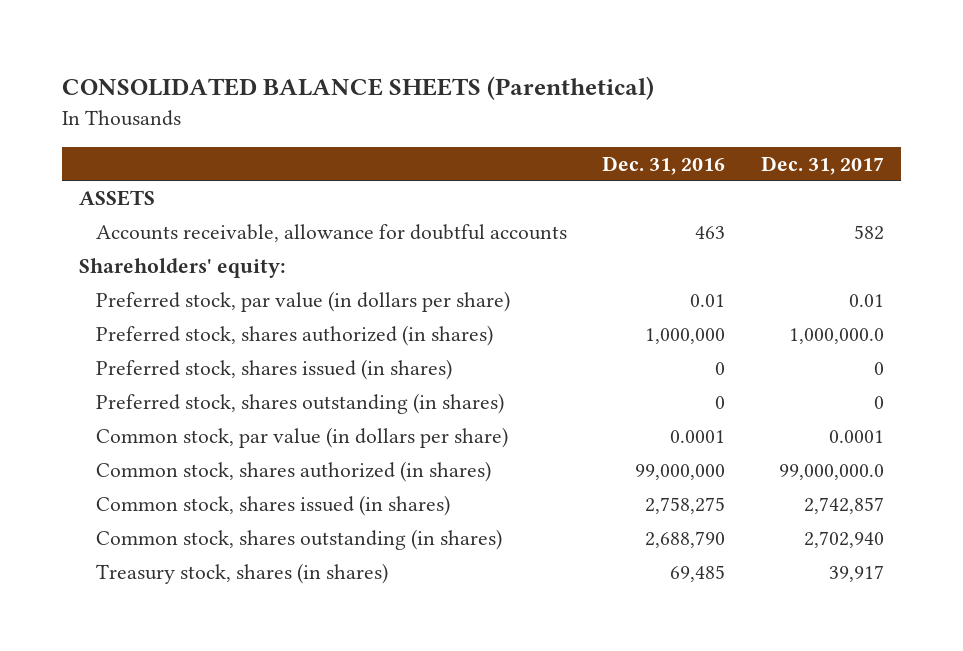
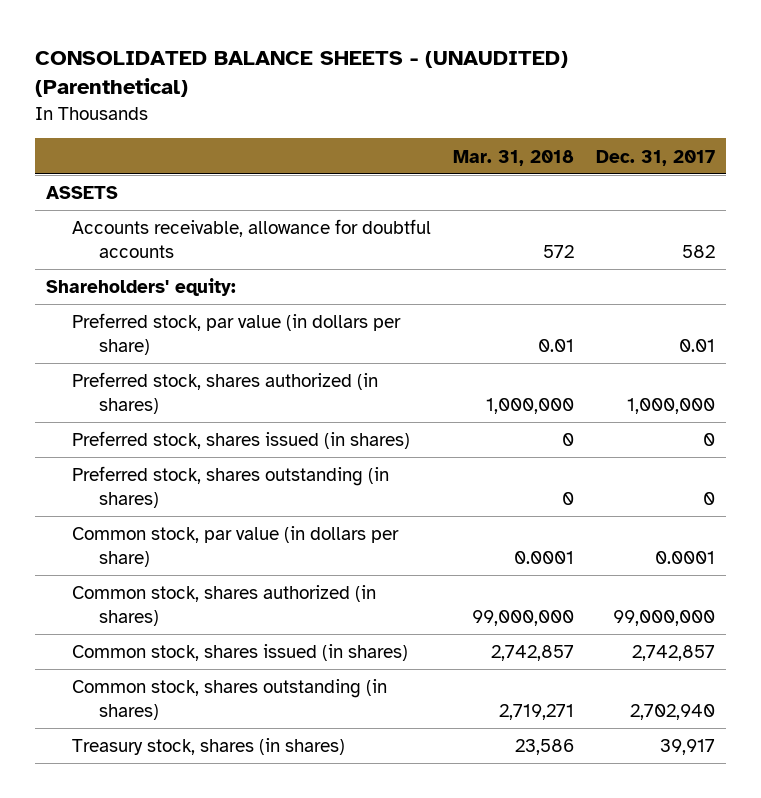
- CONSOLIDATED BALANCE SHEETS (Parenthetical)
+ CONSOLIDATED BALANCE SHEETS - (UNAUDITED) (Parenthetical)
- | Dec. 31, 2016 | Dec. 31, 2017
+ | Mar. 31, 2018 | Dec. 31, 2017
- Preferred stock, shares authorized (in shares) | 1,000,000 | 1,000,000.0
+ Preferred stock, shares authorized (in shares) | 1,000,000 | 1,000,000
- Common stock, shares authorized (in shares) | 99,000,000 | 99,000,000.0
+ Common stock, shares authorized (in shares) | 99,000,000 | 99,000,000

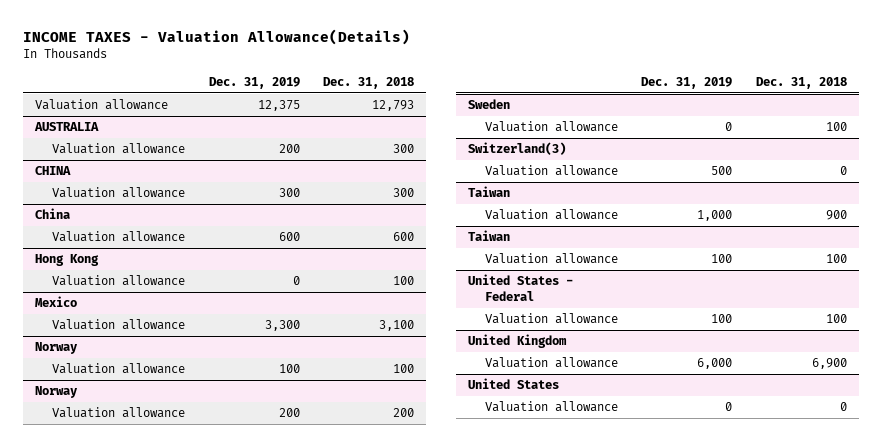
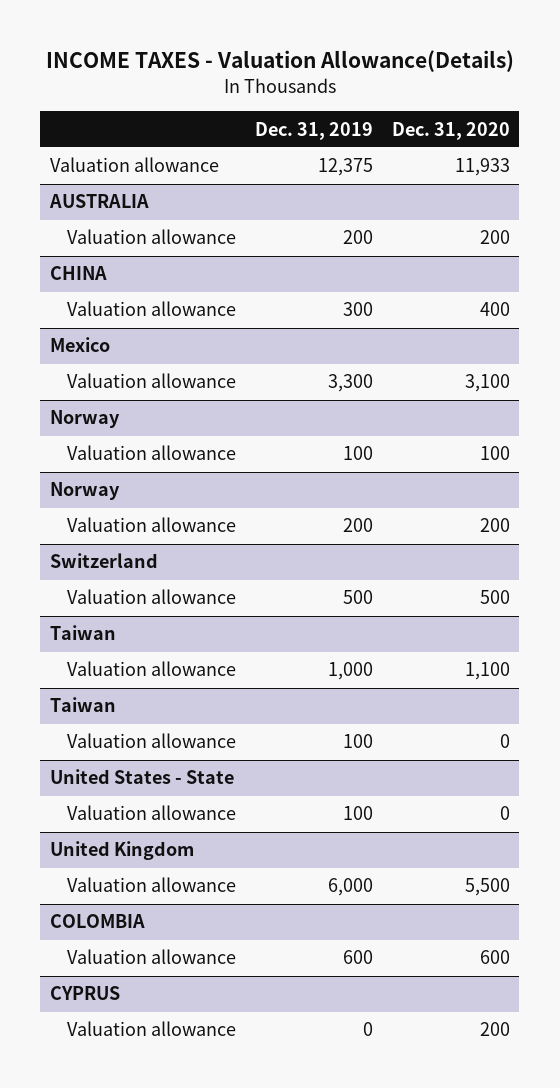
- | Dec. 31, 2019 | Dec. 31, 2018
+ | Dec. 31, 2019 | Dec. 31, 2020
- China
- Valuation allowance | 600 | 600
- Hong Kong
- Valuation allowance | 0 | 100
- Sweden
- Valuation allowance | 0 | 100
- Switzerland(3)
+ Switzerland
- United States - Federal
+ United States - State
- United States
+ COLOMBIA
+ Valuation allowance | 600 | 600
+ CYPRUS

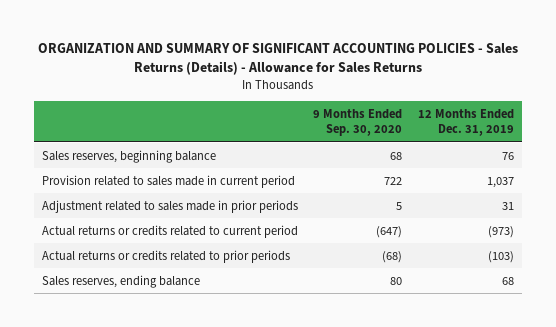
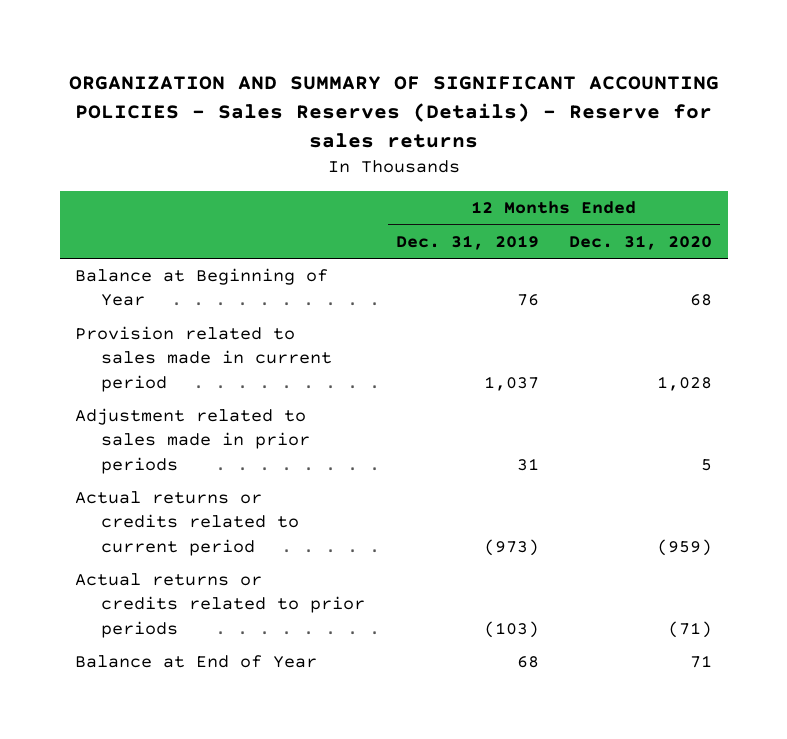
- ORGANIZATION AND SUMMARY OF SIGNIFICANT ACCOUNTING POLICIES - Sales Returns (Details) - Allowance for Sales Returns
+ ORGANIZATION AND SUMMARY OF SIGNIFICANT ACCOUNTING POLICIES - Sales Reserves (Details) - Reserve for sales returns
- | 9 Months Ended Sep. 30, 2020 | 12 Months Ended Dec. 31, 2019
+ | 12 Months Ended Dec. 31, 2019 | 12 Months Ended Dec. 31, 2020
- Sales reserves, beginning balance | 68 | 76
+ Balance at Beginning of Year | 76 | 68
- Sales reserves, ending balance | 80 | 68
+ Balance at End of Year | 68 | 71

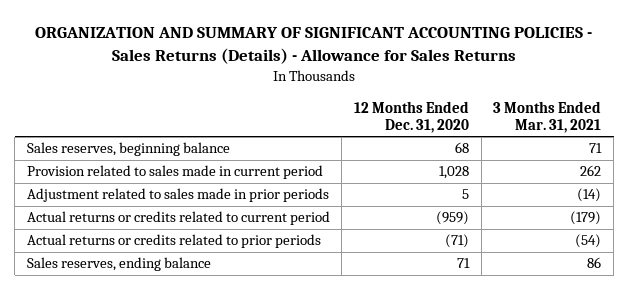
- ORGANIZATION AND SUMMARY OF SIGNIFICANT ACCOUNTING POLICIES - Sales Reserves (Details) - Reserve for sales returns
+ ORGANIZATION AND SUMMARY OF SIGNIFICANT ACCOUNTING POLICIES - Sales Returns (Details) - Allowance for Sales Returns
- | 12 Months Ended Dec. 31, 2019 | 12 Months Ended Dec. 31, 2020
+ | 12 Months Ended Dec. 31, 2020 | 3 Months Ended Mar. 31, 2021
- Balance at Beginning of Year | 76 | 68
+ Sales reserves, beginning balance | 68 | 71
- Balance at End of Year | 68 | 71
+ Sales reserves, ending balance | 71 | 86

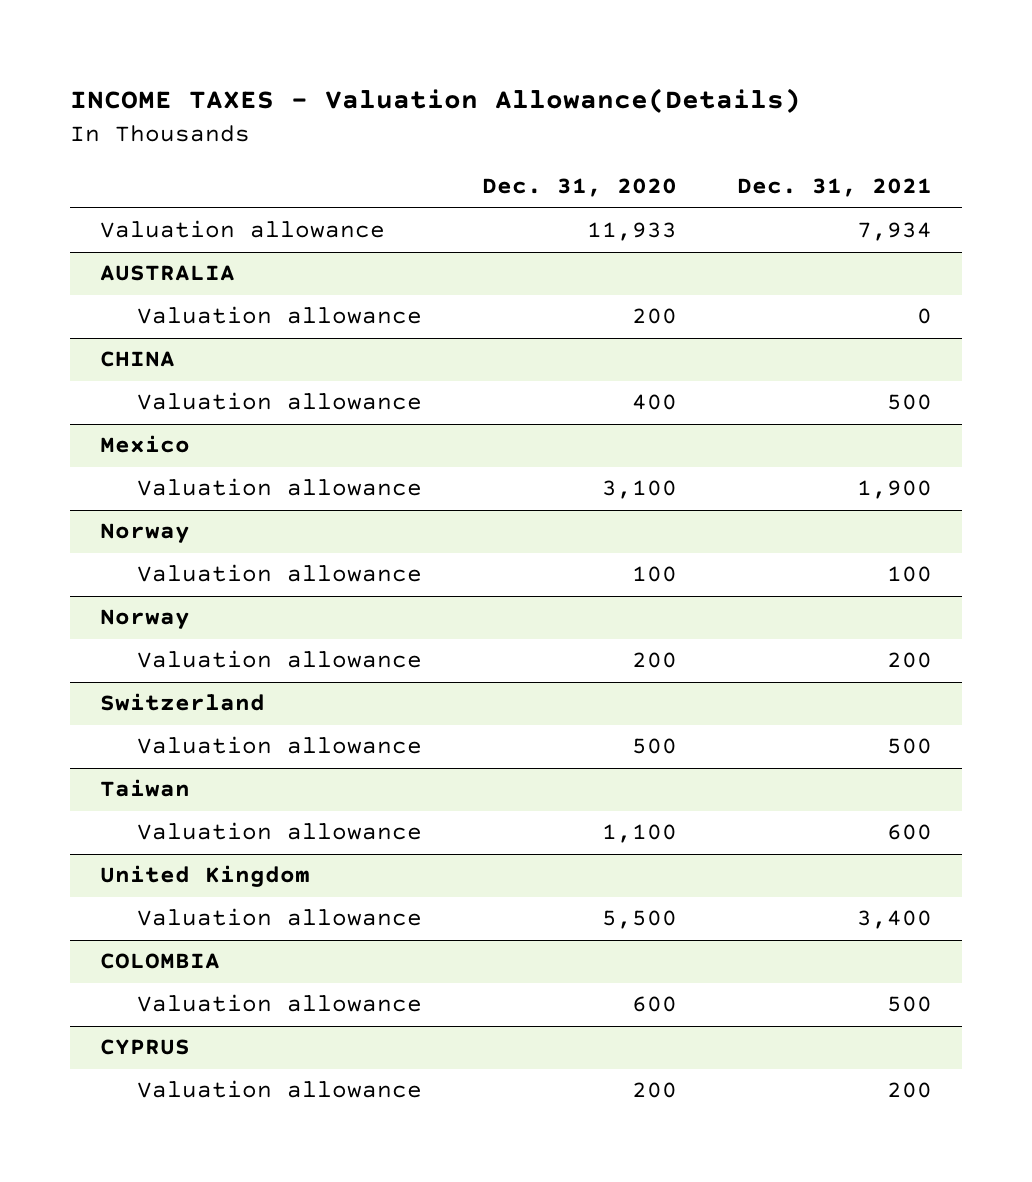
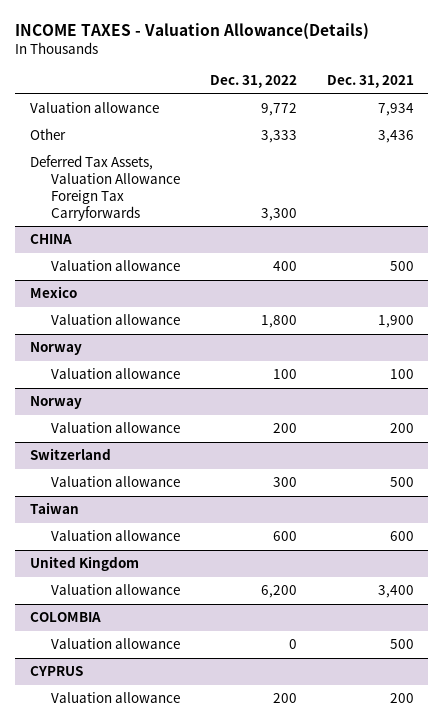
- | Dec. 31, 2020 | Dec. 31, 2021
+ | Dec. 31, 2022 | Dec. 31, 2021
- AUSTRALIA
- Valuation allowance | 200 | 0
+ Other | 3,333 | 3,436
+ Deferred Tax Assets, Valuation Allowance Foreign Tax Carryforwards | 3,300 |

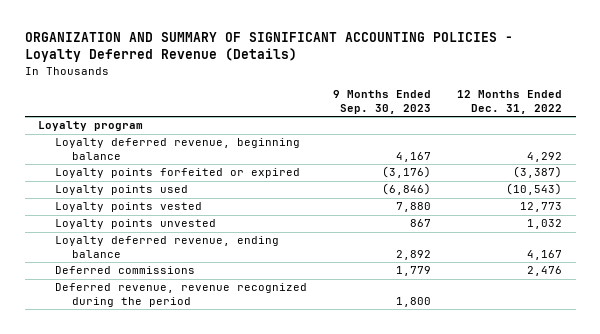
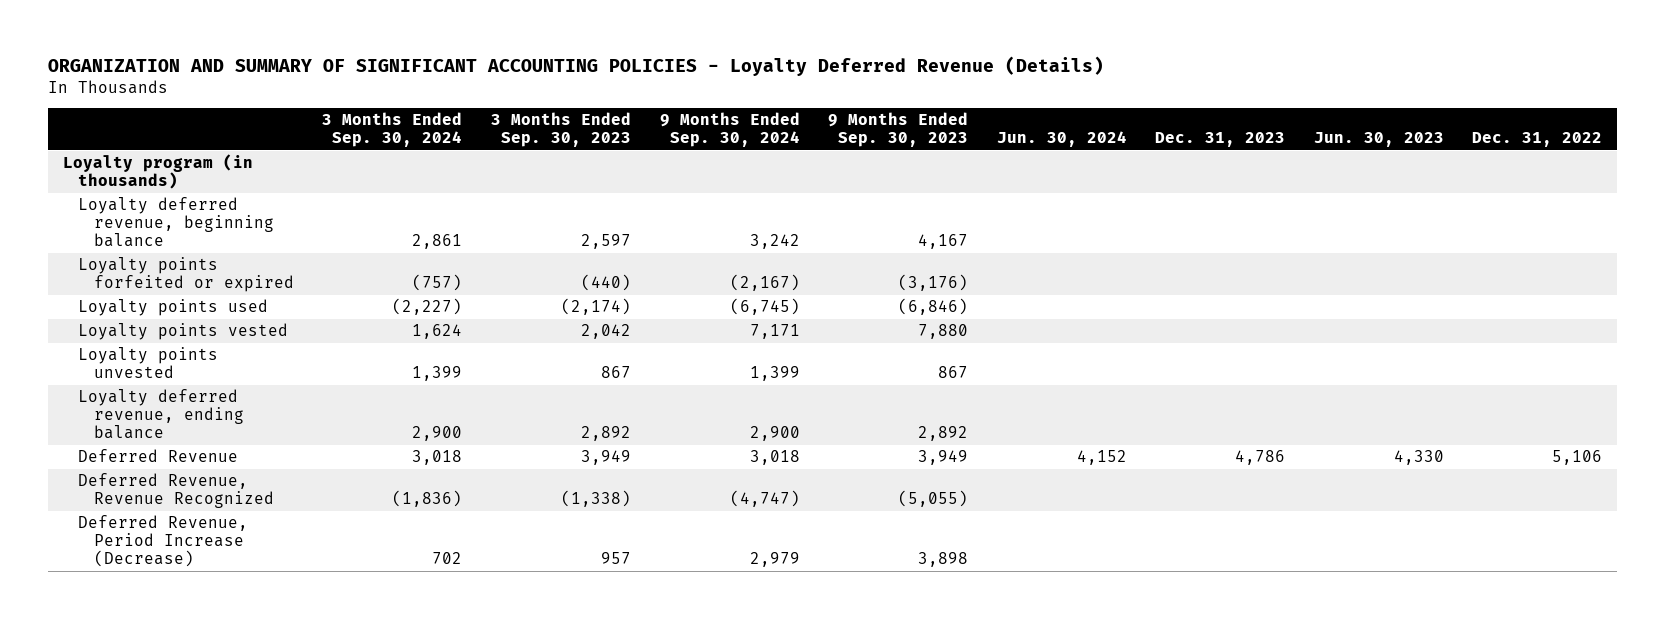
- | 9 Months Ended Sep. 30, 2023 | 12 Months Ended Dec. 31, 2022
+ | 3 Months Ended Sep. 30, 2024 | 3 Months Ended Sep. 30, 2023 | 9 Months Ended Sep. 30, 2024 | 9 Months Ended Sep. 30, 2023 | Jun. 30, 2024 | Dec. 31, 2023 | Jun. 30, 2023 | Dec. 31, 2022
- Loyalty program
+ Loyalty program (in thousands)
- Deferred commissions | 1,779 | 2,476
- Deferred revenue, revenue recognized during the period | 1,800 |
+ Deferred Revenue | 3,018 | 3,949 | 3,018 | 3,949 | 4,152 | 4,786 | 4,330 | 5,106
+ Deferred Revenue, Revenue Recognized | (1,836) | (1,338) | (4,747) | (5,055) | | | |
+ Deferred Revenue, Period Increase (Decrease) | 702 | 957 | 2,979 | 3,898 | | | |

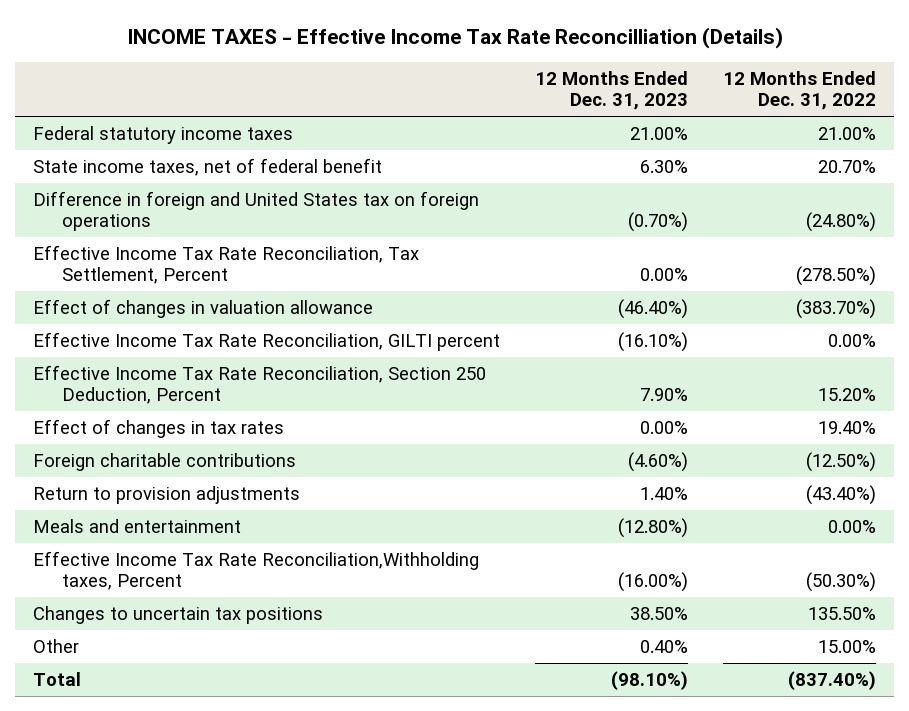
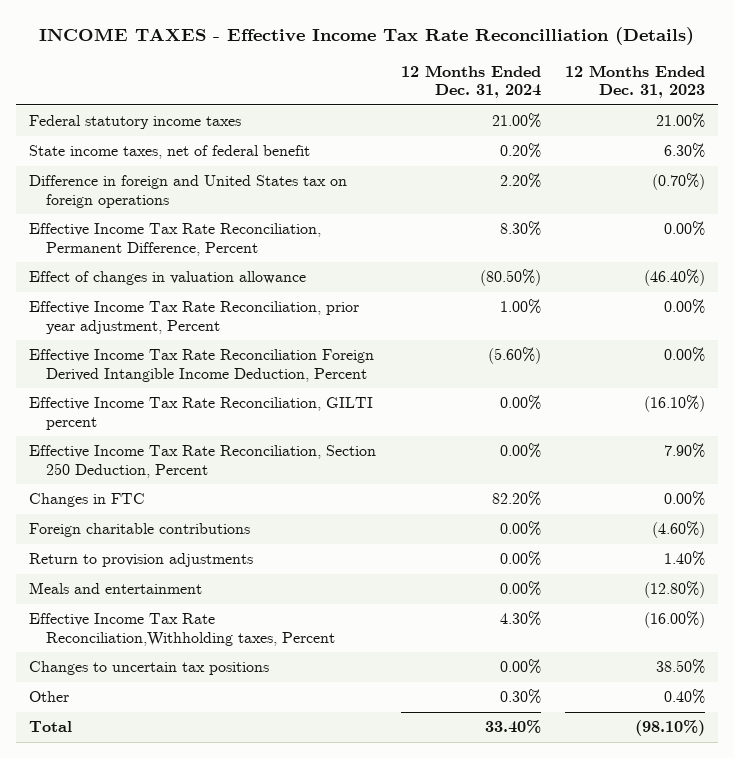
- | 12 Months Ended Dec. 31, 2023 | 12 Months Ended Dec. 31, 2022
+ | 12 Months Ended Dec. 31, 2024 | 12 Months Ended Dec. 31, 2023
- Effective Income Tax Rate Reconciliation, Tax Settlement, Percent | 0.00% | (278.50%)
+ Effective Income Tax Rate Reconciliation, Permanent Difference, Percent | 8.30% | 0.00%
+ Effective Income Tax Rate Reconciliation, prior year adjustment, Percent | 1.00% | 0.00%
+ Effective Income Tax Rate Reconciliation Foreign Derived Intangible Income Deduction, Percent | (5.60%) | 0.00%
- Effect of changes in tax rates | 0.00% | 19.40%
+ Changes in FTC | 82.20% | 0.00%

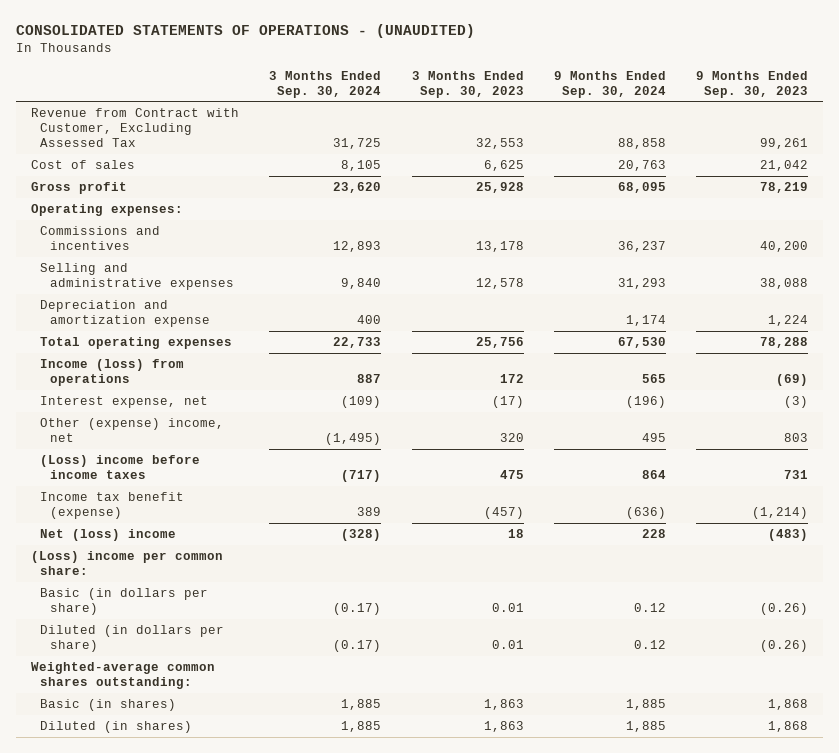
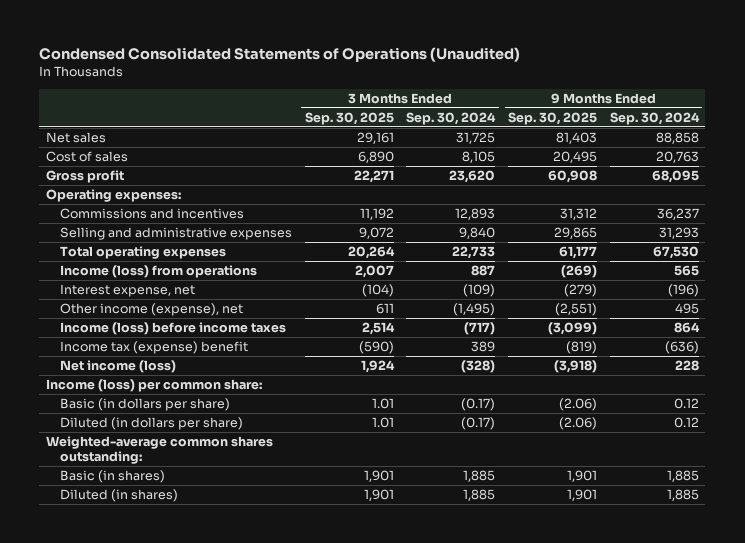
- CONSOLIDATED STATEMENTS OF OPERATIONS - (UNAUDITED)
+ Condensed Consolidated Statements of Operations (Unaudited)
- | 3 Months Ended Sep. 30, 2024 | 3 Months Ended Sep. 30, 2023 | 9 Months Ended Sep. 30, 2024 | 9 Months Ended Sep. 30, 2023
+ | 3 Months Ended Sep. 30, 2025 | 3 Months Ended Sep. 30, 2024 | 9 Months Ended Sep. 30, 2025 | 9 Months Ended Sep. 30, 2024
- Revenue from Contract with Customer, Excluding Assessed Tax | 31,725 | 32,553 | 88,858 | 99,261
+ Net sales | 29,161 | 31,725 | 81,403 | 88,858
- Depreciation and amortization expense | 400 | | 1,174 | 1,224
- Other (expense) income, net | (1,495) | 320 | 495 | 803
- (Loss) income before income taxes | (717) | 475 | 864 | 731
- Income tax benefit (expense) | 389 | (457) | (636) | (1,214)
- Net (loss) income | (328) | 18 | 228 | (483)
- (Loss) income per common share:
+ Other income (expense), net | 611 | (1,495) | (2,551) | 495
+ Income (loss) before income taxes | 2,514 | (717) | (3,099) | 864
+ Income tax (expense) benefit | (590) | 389 | (819) | (636)
+ Net income (loss) | 1,924 | (328) | (3,918) | 228
+ Income (loss) per common share:

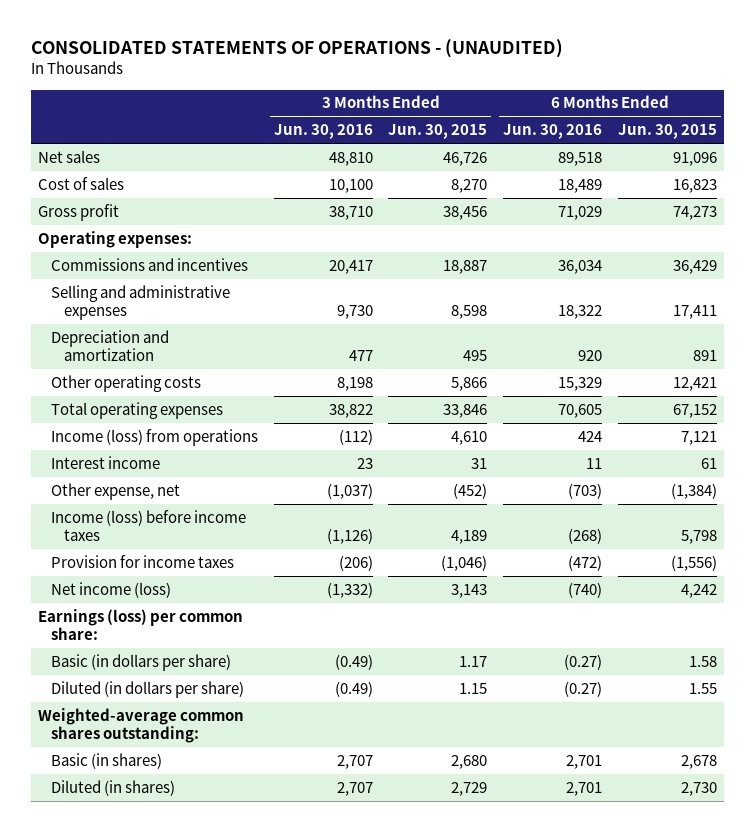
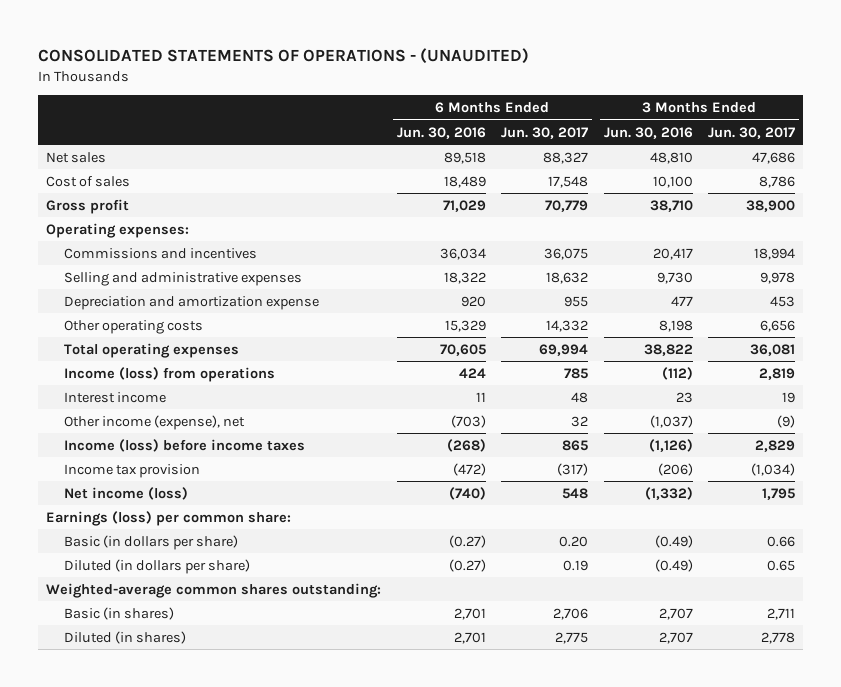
- | 3 Months Ended Jun. 30, 2016 | 3 Months Ended Jun. 30, 2015 | 6 Months Ended Jun. 30, 2016 | 6 Months Ended Jun. 30, 2015
+ | 6 Months Ended Jun. 30, 2016 | 6 Months Ended Jun. 30, 2017 | 3 Months Ended Jun. 30, 2016 | 3 Months Ended Jun. 30, 2017
- Depreciation and amortization | 477 | 495 | 920 | 891
+ Depreciation and amortization expense | 920 | 955 | 477 | 453
- Other expense, net | (1,037) | (452) | (703) | (1,384)
+ Other income (expense), net | (703) | 32 | (1,037) | (9)
- Provision for income taxes | (206) | (1,046) | (472) | (1,556)
+ Income tax provision | (472) | (317) | (206) | (1,034)

